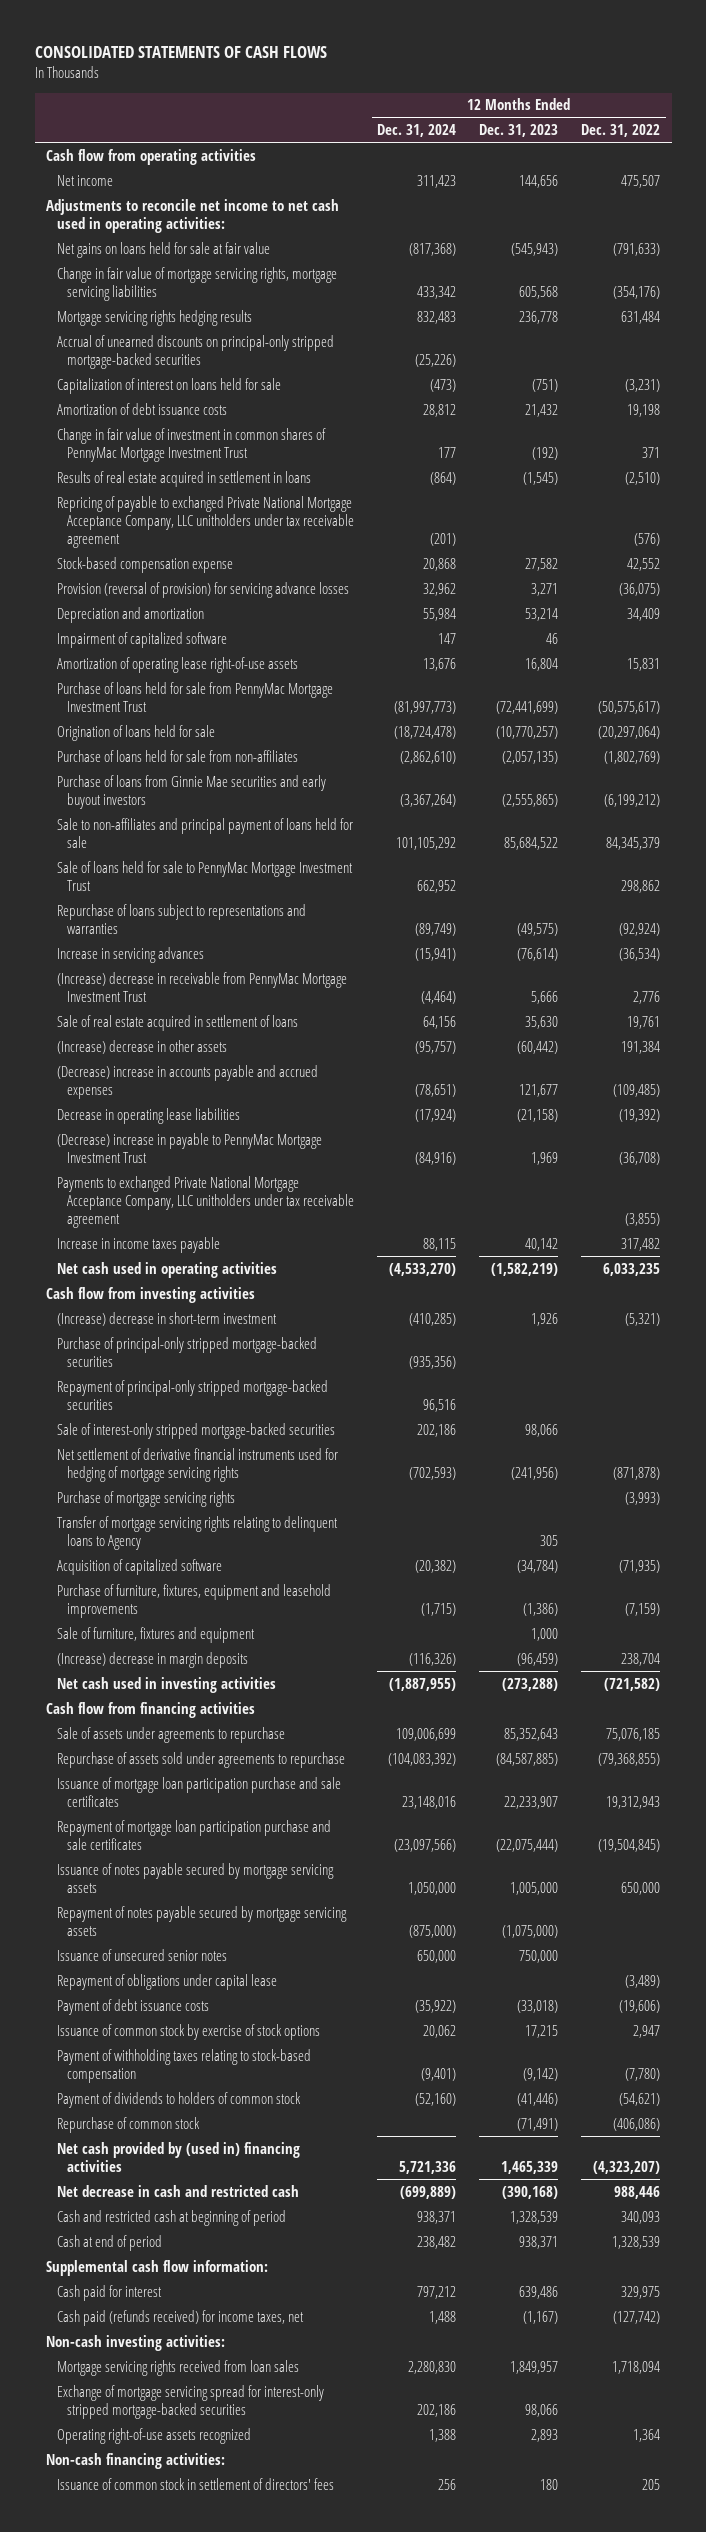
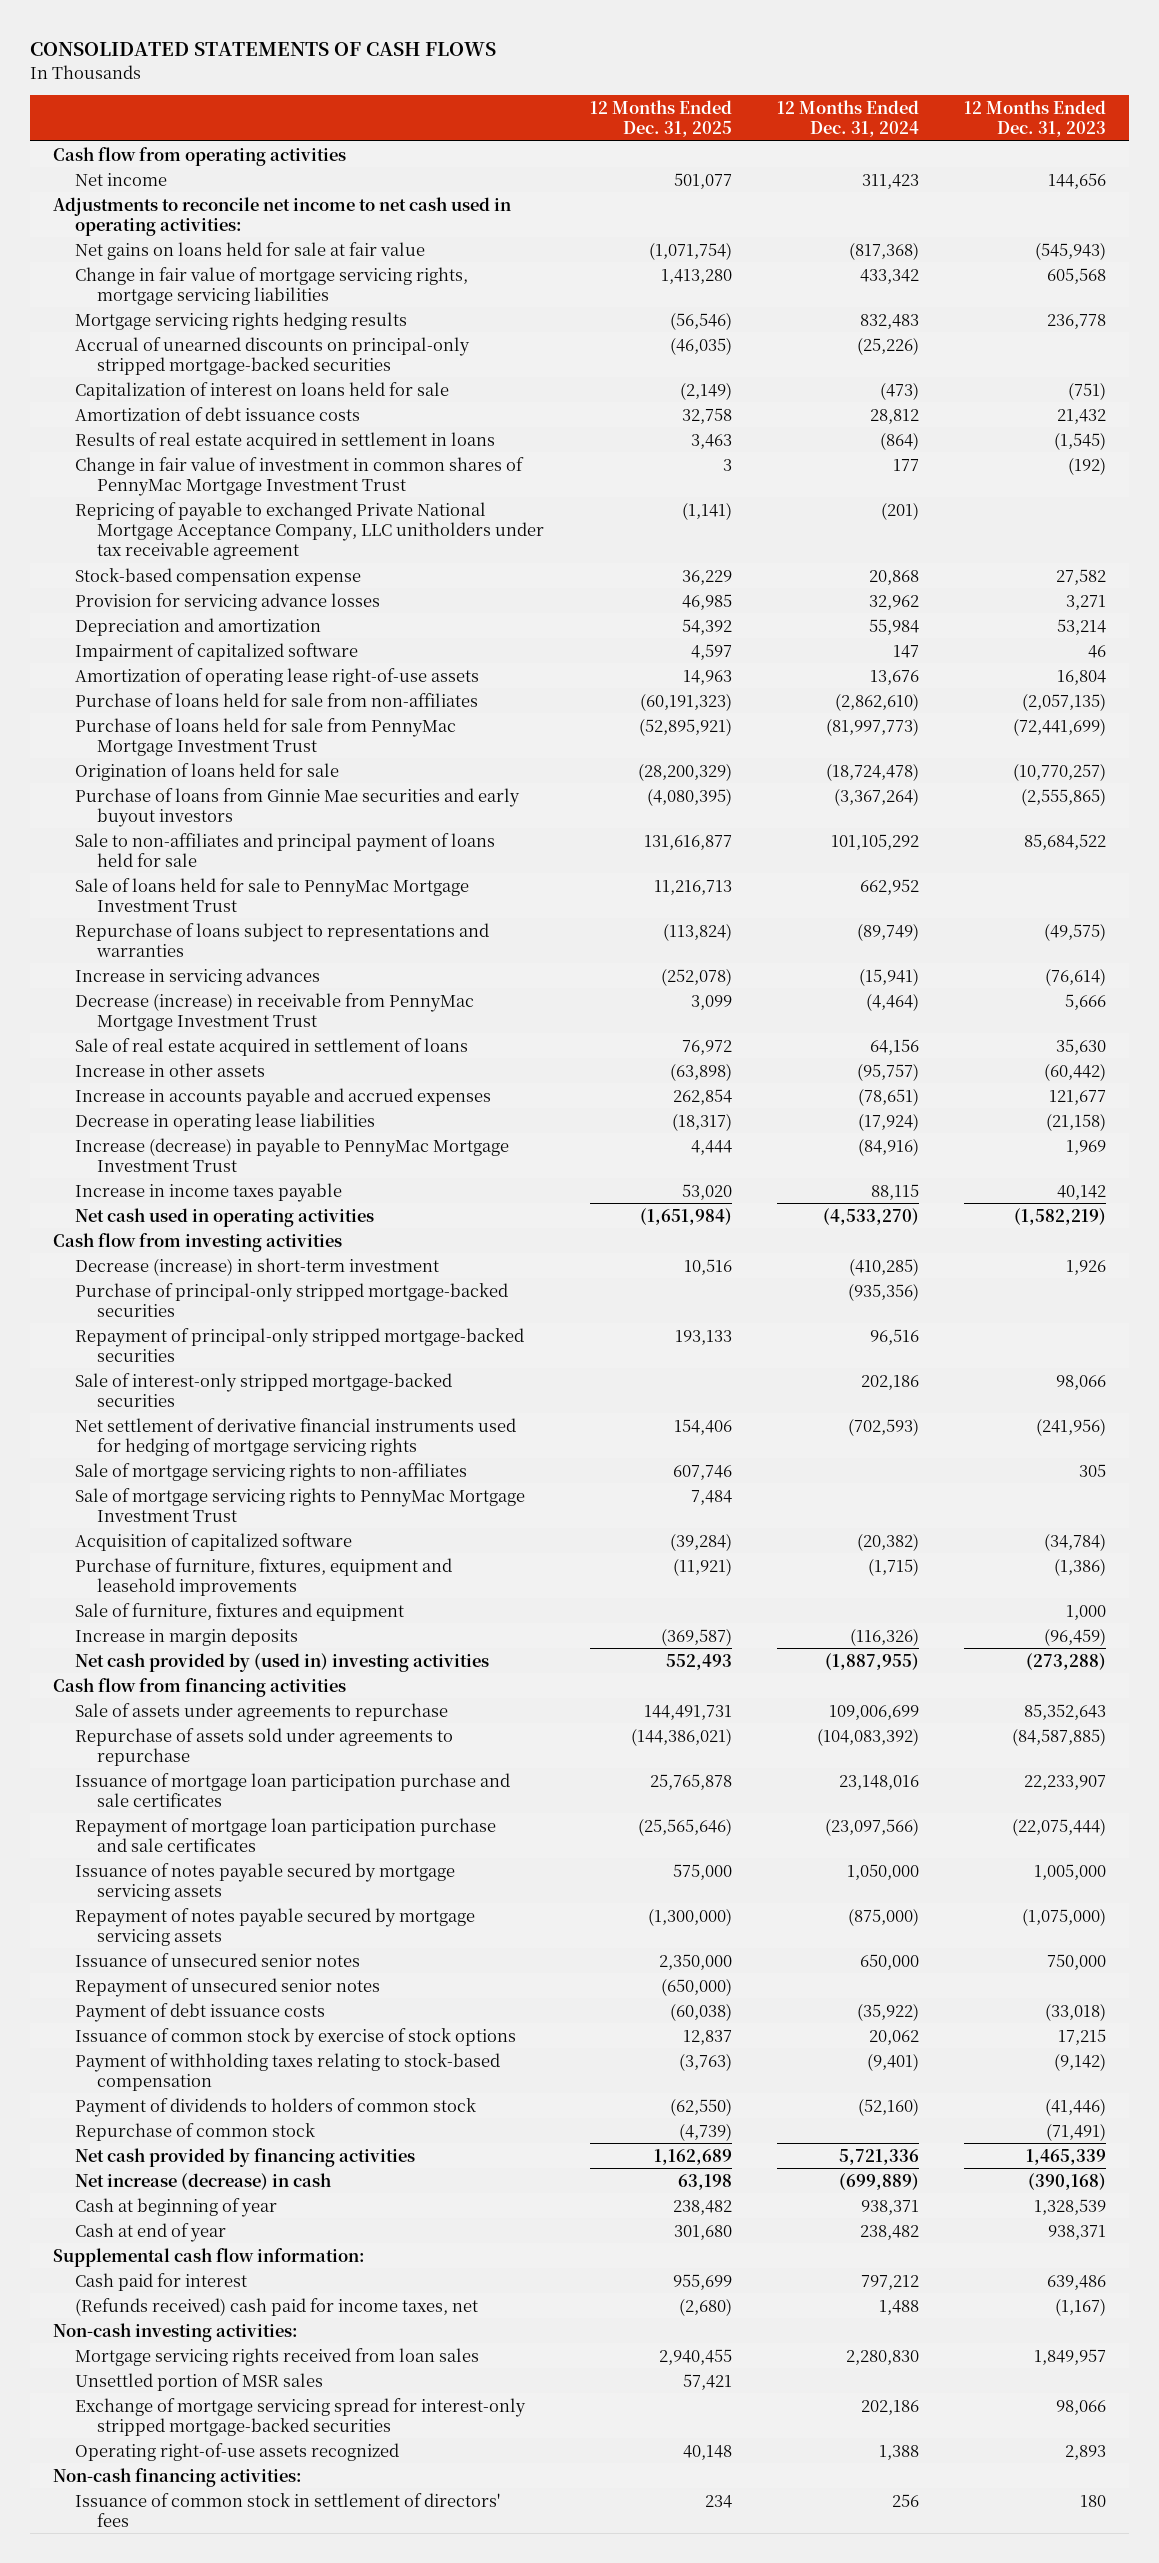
- | 12 Months Ended Dec. 31, 2024 | 12 Months Ended Dec. 31, 2023 | 12 Months Ended Dec. 31, 2022
+ | 12 Months Ended Dec. 31, 2025 | 12 Months Ended Dec. 31, 2024 | 12 Months Ended Dec. 31, 2023
moved down: Change in fair value of investment in common shares of PennyMac Mortgage Investment Trust | 3 | 177 | (192)
- Provision (reversal of provision) for servicing advance losses | 32,962 | 3,271 | (36,075)
+ Provision for servicing advance losses | 46,985 | 32,962 | 3,271
moved up: Purchase of loans held for sale from non-affiliates | (60,191,323) | (2,862,610) | (2,057,135)
- (Increase) decrease in receivable from PennyMac Mortgage Investment Trust | (4,464) | 5,666 | 2,776
+ Decrease (increase) in receivable from PennyMac Mortgage Investment Trust | 3,099 | (4,464) | 5,666
- (Increase) decrease in other assets | (95,757) | (60,442) | 191,384
- (Decrease) increase in accounts payable and accrued expenses | (78,651) | 121,677 | (109,485)
+ Increase in other assets | (63,898) | (95,757) | (60,442)
+ Increase in accounts payable and accrued expenses | 262,854 | (78,651) | 121,677
- (Decrease) increase in payable to PennyMac Mortgage Investment Trust | (84,916) | 1,969 | (36,708)
- Payments to exchanged Private National Mortgage Acceptance Company, LLC unitholders under tax receivable agreement | | | (3,855)
+ Increase (decrease) in payable to PennyMac Mortgage Investment Trust | 4,444 | (84,916) | 1,969
- (Increase) decrease in short-term investment | (410,285) | 1,926 | (5,321)
+ Decrease (increase) in short-term investment | 10,516 | (410,285) | 1,926
- Purchase of mortgage servicing rights | | | (3,993)
- Transfer of mortgage servicing rights relating to delinquent loans to Agency | | 305 |
+ Sale of mortgage servicing rights to non-affiliates | 607,746 | | 305
+ Sale of mortgage servicing rights to PennyMac Mortgage Investment Trust | 7,484 | |
- (Increase) decrease in margin deposits | (116,326) | (96,459) | 238,704
- Net cash used in investing activities | (1,887,955) | (273,288) | (721,582)
+ Increase in margin deposits | (369,587) | (116,326) | (96,459)
+ Net cash provided by (used in) investing activities | 552,493 | (1,887,955) | (273,288)
- Repayment of obligations under capital lease | | | (3,489)
+ Repayment of unsecured senior notes | (650,000) | |
- Net cash provided by (used in) financing activities | 5,721,336 | 1,465,339 | (4,323,207)
- Net decrease in cash and restricted cash | (699,889) | (390,168) | 988,446
- Cash and restricted cash at beginning of period | 938,371 | 1,328,539 | 340,093
- Cash at end of period | 238,482 | 938,371 | 1,328,539
+ Net cash provided by financing activities | 1,162,689 | 5,721,336 | 1,465,339
+ Net increase (decrease) in cash | 63,198 | (699,889) | (390,168)
+ Cash at beginning of year | 238,482 | 938,371 | 1,328,539
+ Cash at end of year | 301,680 | 238,482 | 938,371
- Cash paid (refunds received) for income taxes, net | 1,488 | (1,167) | (127,742)
+ (Refunds received) cash paid for income taxes, net | (2,680) | 1,488 | (1,167)
+ Unsettled portion of MSR sales | 57,421 | |

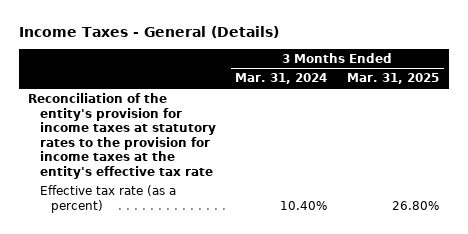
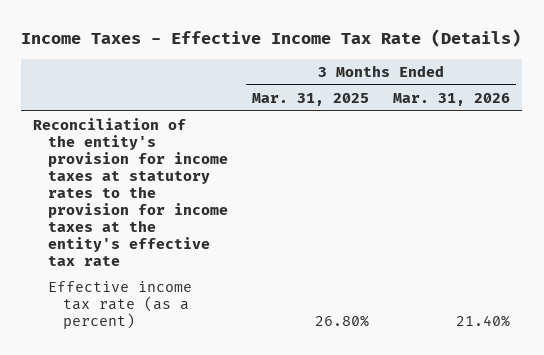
- Income Taxes - General (Details)
+ Income Taxes - Effective Income Tax Rate (Details)
- | 3 Months Ended Mar. 31, 2024 | 3 Months Ended Mar. 31, 2025
+ | 3 Months Ended Mar. 31, 2025 | 3 Months Ended Mar. 31, 2026
- Effective tax rate (as a percent) | 10.40% | 26.80%
+ Effective income tax rate (as a percent) | 26.80% | 21.40%

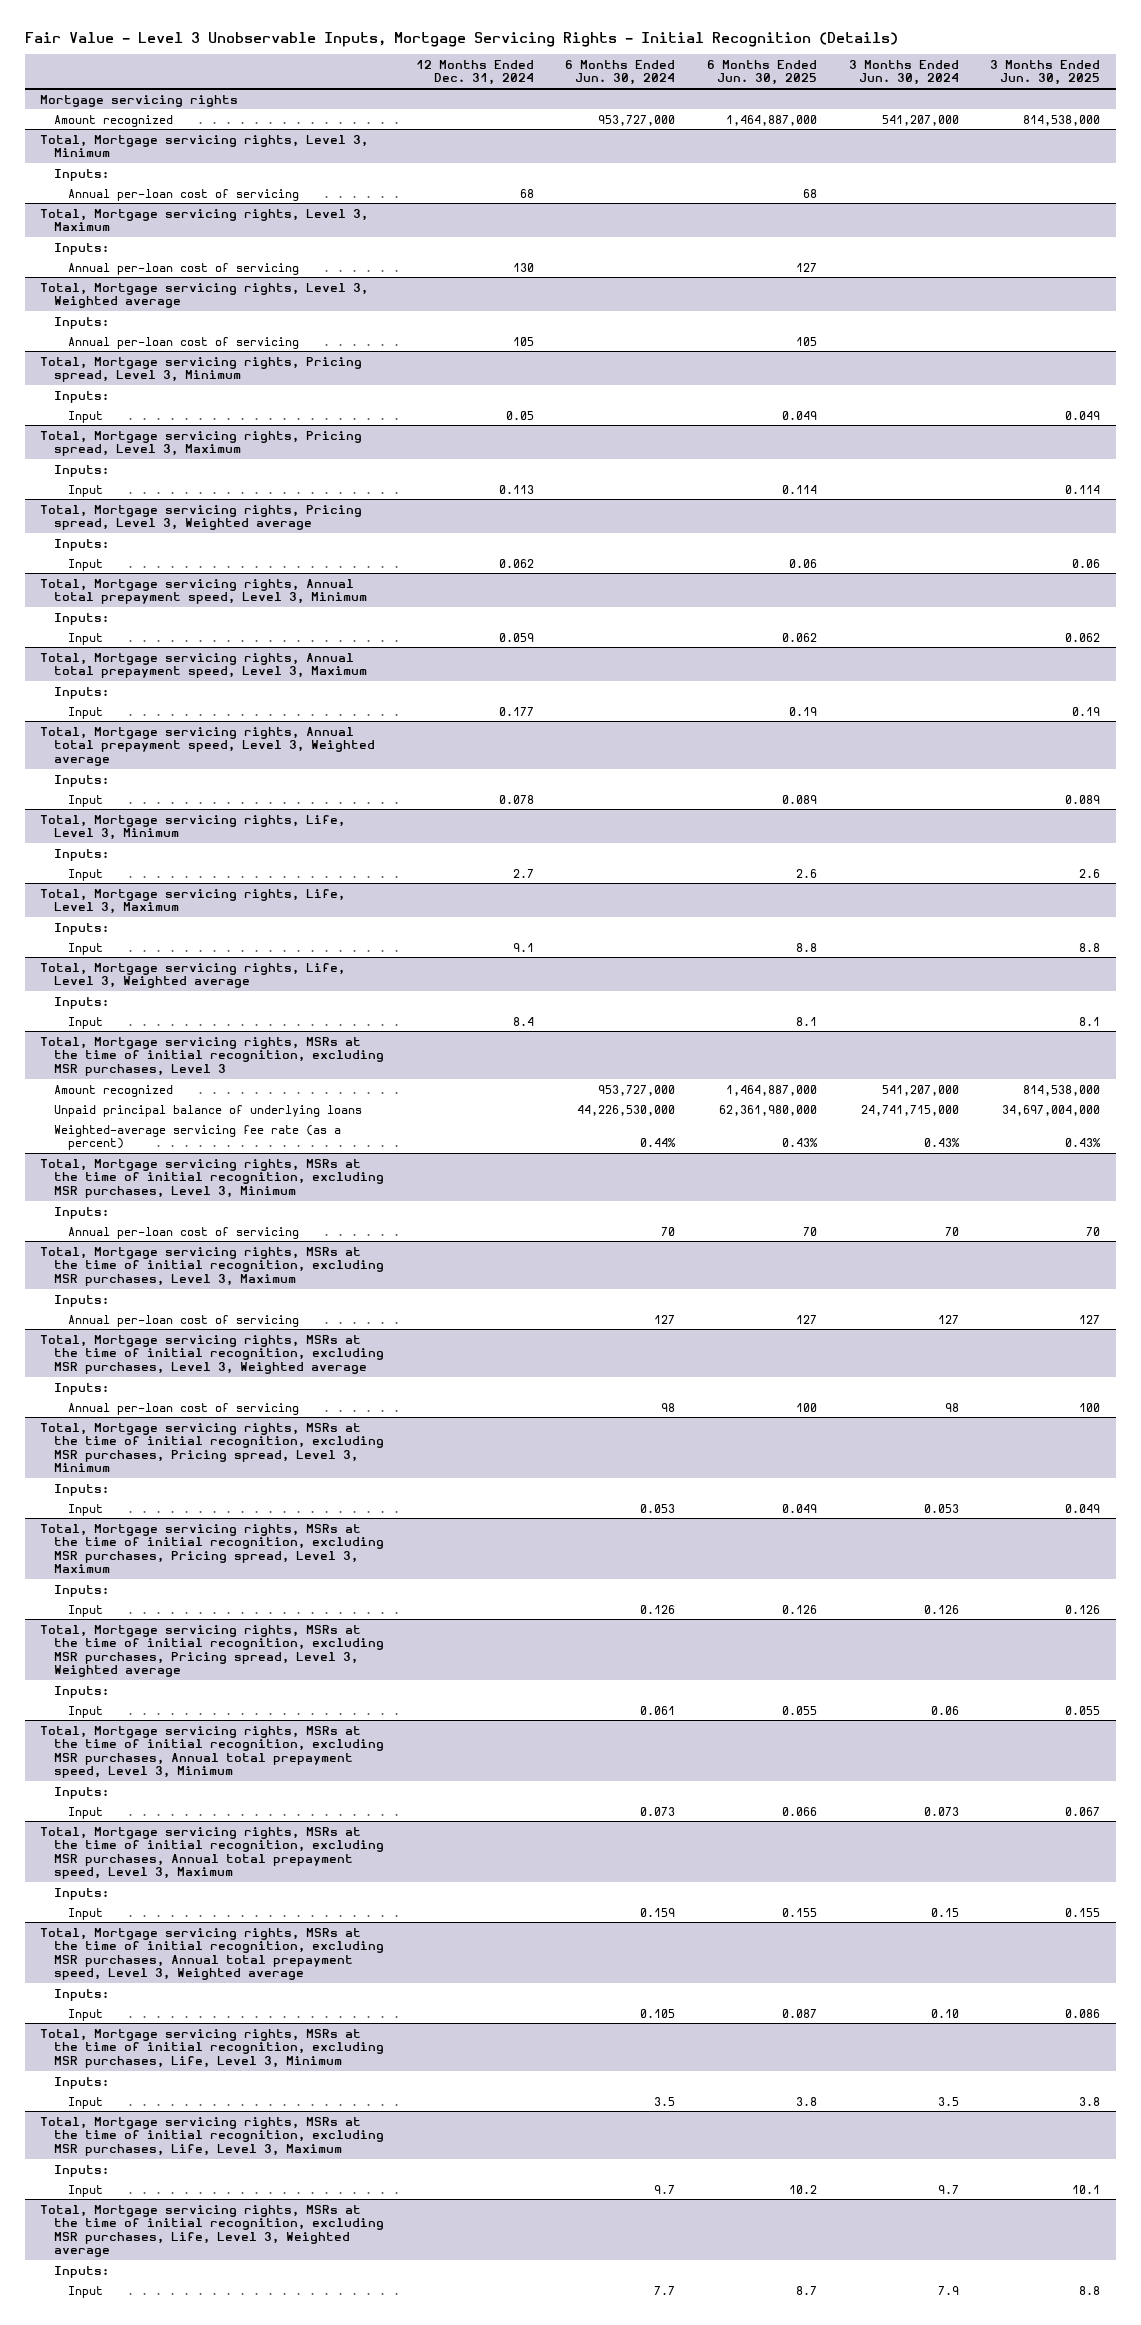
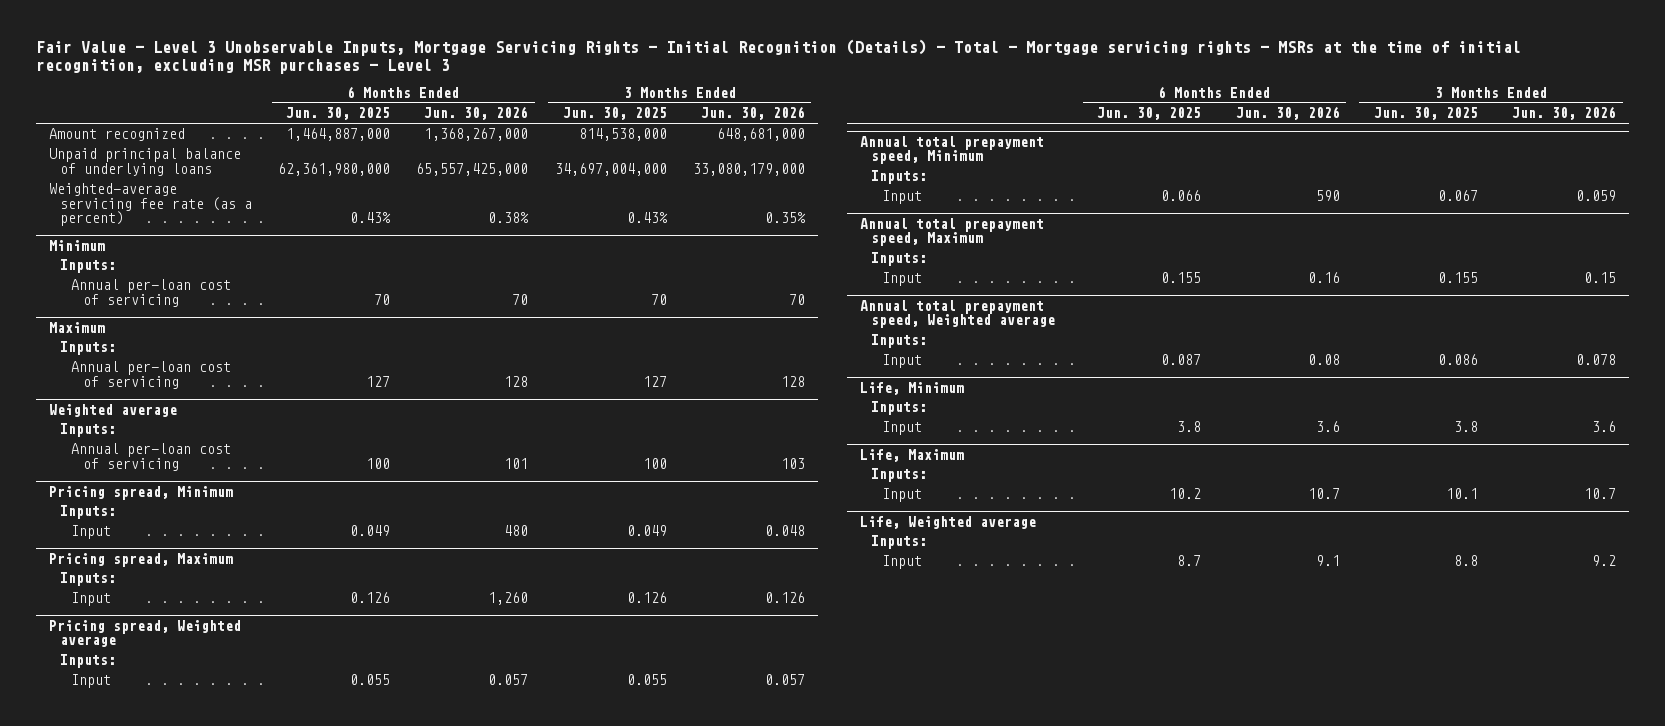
- Fair Value - Level 3 Unobservable Inputs, Mortgage Servicing Rights - Initial Recognition (Details)
+ Fair Value - Level 3 Unobservable Inputs, Mortgage Servicing Rights - Initial Recognition (Details) - Total - Mortgage servicing rights - MSRs at the time of initial recognition, excluding MSR purchases - Level 3
- | 12 Months Ended Dec. 31, 2024 | 6 Months Ended Jun. 30, 2024 | 6 Months Ended Jun. 30, 2025 | 3 Months Ended Jun. 30, 2024 | 3 Months Ended Jun. 30, 2025
+ | 6 Months Ended Jun. 30, 2025 | 6 Months Ended Jun. 30, 2026 | 3 Months Ended Jun. 30, 2025 | 3 Months Ended Jun. 30, 2026
- Mortgage servicing rights
- Total, Mortgage servicing rights, Level 3, Minimum
- Inputs:
- Annual per-loan cost of servicing | 68 | | 68 | |
- Total, Mortgage servicing rights, Level 3, Maximum
- Inputs:
- Annual per-loan cost of servicing | 130 | | 127 | |
- Total, Mortgage servicing rights, Level 3, Weighted average
- Inputs:
- Annual per-loan cost of servicing | 105 | | 105 | |
- Total, Mortgage servicing rights, Pricing spread, Level 3, Minimum
- Inputs:
- Input | 0.05 | | 0.049 | | 0.049
- Total, Mortgage servicing rights, Pricing spread, Level 3, Maximum
- Inputs:
- Input | 0.113 | | 0.114 | | 0.114
- Total, Mortgage servicing rights, Pricing spread, Level 3, Weighted average
- Inputs:
- Input | 0.062 | | 0.06 | | 0.06
- Total, Mortgage servicing rights, Annual total prepayment speed, Level 3, Minimum
- Inputs:
- Input | 0.059 | | 0.062 | | 0.062
- Total, Mortgage servicing rights, Annual total prepayment speed, Level 3, Maximum
- Inputs:
- Input | 0.177 | | 0.19 | | 0.19
- Total, Mortgage servicing rights, Annual total prepayment speed, Level 3, Weighted average
- Inputs:
- Input | 0.078 | | 0.089 | | 0.089
- Total, Mortgage servicing rights, Life, Level 3, Minimum
- Inputs:
- Input | 2.7 | | 2.6 | | 2.6
- Total, Mortgage servicing rights, Life, Level 3, Maximum
- Inputs:
- Input | 9.1 | | 8.8 | | 8.8
- Total, Mortgage servicing rights, Life, Level 3, Weighted average
- Inputs:
- Input | 8.4 | | 8.1 | | 8.1
- Total, Mortgage servicing rights, MSRs at the time of initial recognition, excluding MSR purchases, Level 3
- Amount recognized | | 953,727,000 | 1,464,887,000 | 541,207,000 | 814,538,000
- Total, Mortgage servicing rights, MSRs at the time of initial recognition, excluding MSR purchases, Level 3, Minimum
+ Minimum
- Total, Mortgage servicing rights, MSRs at the time of initial recognition, excluding MSR purchases, Level 3, Maximum
+ Maximum
- Total, Mortgage servicing rights, MSRs at the time of initial recognition, excluding MSR purchases, Level 3, Weighted average
+ Weighted average
- Total, Mortgage servicing rights, MSRs at the time of initial recognition, excluding MSR purchases, Pricing spread, Level 3, Minimum
+ Pricing spread, Minimum
- Total, Mortgage servicing rights, MSRs at the time of initial recognition, excluding MSR purchases, Pricing spread, Level 3, Maximum
+ Pricing spread, Maximum
- Total, Mortgage servicing rights, MSRs at the time of initial recognition, excluding MSR purchases, Pricing spread, Level 3, Weighted average
+ Pricing spread, Weighted average
- Total, Mortgage servicing rights, MSRs at the time of initial recognition, excluding MSR purchases, Annual total prepayment speed, Level 3, Minimum
+ Annual total prepayment speed, Minimum
- Total, Mortgage servicing rights, MSRs at the time of initial recognition, excluding MSR purchases, Annual total prepayment speed, Level 3, Maximum
+ Annual total prepayment speed, Maximum
- Total, Mortgage servicing rights, MSRs at the time of initial recognition, excluding MSR purchases, Annual total prepayment speed, Level 3, Weighted average
+ Annual total prepayment speed, Weighted average
- Total, Mortgage servicing rights, MSRs at the time of initial recognition, excluding MSR purchases, Life, Level 3, Minimum
+ Life, Minimum
- Total, Mortgage servicing rights, MSRs at the time of initial recognition, excluding MSR purchases, Life, Level 3, Maximum
+ Life, Maximum
- Total, Mortgage servicing rights, MSRs at the time of initial recognition, excluding MSR purchases, Life, Level 3, Weighted average
+ Life, Weighted average

